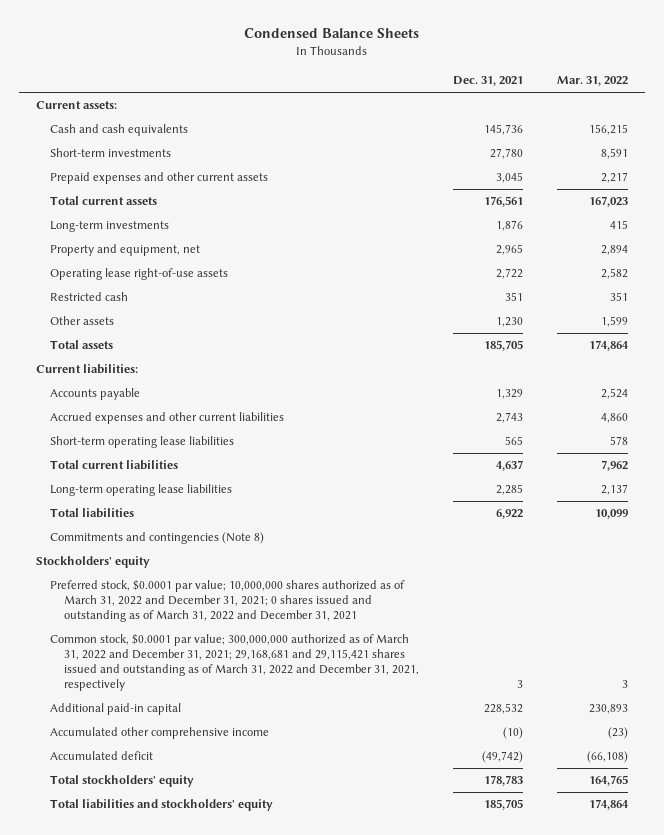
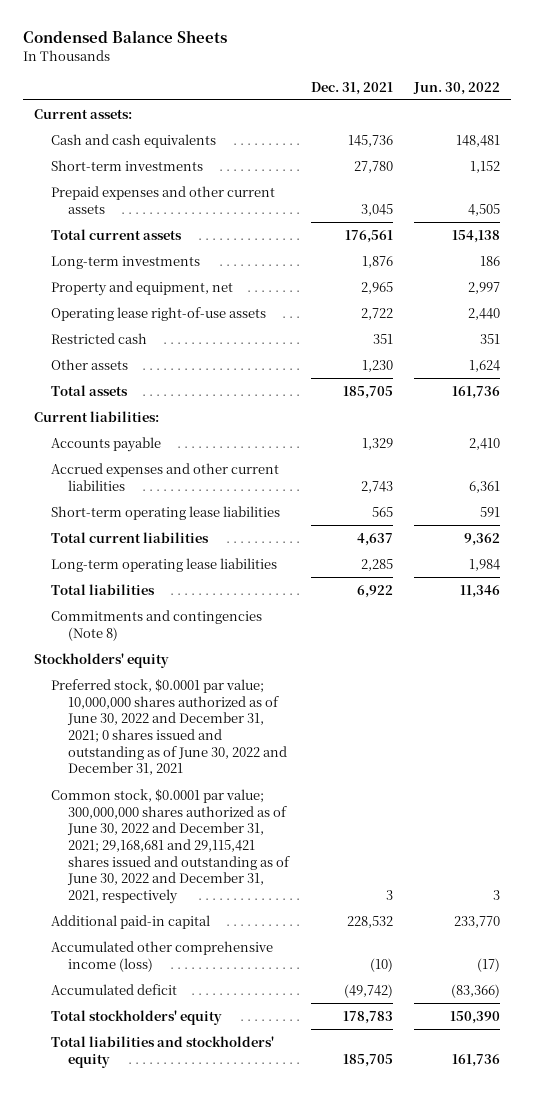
- | Dec. 31, 2021 | Mar. 31, 2022
+ | Dec. 31, 2021 | Jun. 30, 2022
- Preferred stock, $0.0001 par value; 10,000,000 shares authorized as of March 31, 2022 and December 31, 2021; 0 shares issued and outstanding as of March 31, 2022 and December 31, 2021
- Common stock, $0.0001 par value; 300,000,000 authorized as of March 31, 2022 and December 31, 2021; 29,168,681 and 29,115,421 shares issued and outstanding as of March 31, 2022 and December 31, 2021, respectively | 3 | 3
+ Preferred stock, $0.0001 par value; 10,000,000 shares authorized as of June 30, 2022 and December 31, 2021; 0 shares issued and outstanding as of June 30, 2022 and December 31, 2021
+ Common stock, $0.0001 par value; 300,000,000 shares authorized as of June 30, 2022 and December 31, 2021; 29,168,681 and 29,115,421 shares issued and outstanding as of June 30, 2022 and December 31, 2021, respectively | 3 | 3
- Accumulated other comprehensive income | (10) | (23)
+ Accumulated other comprehensive income (loss) | (10) | (17)

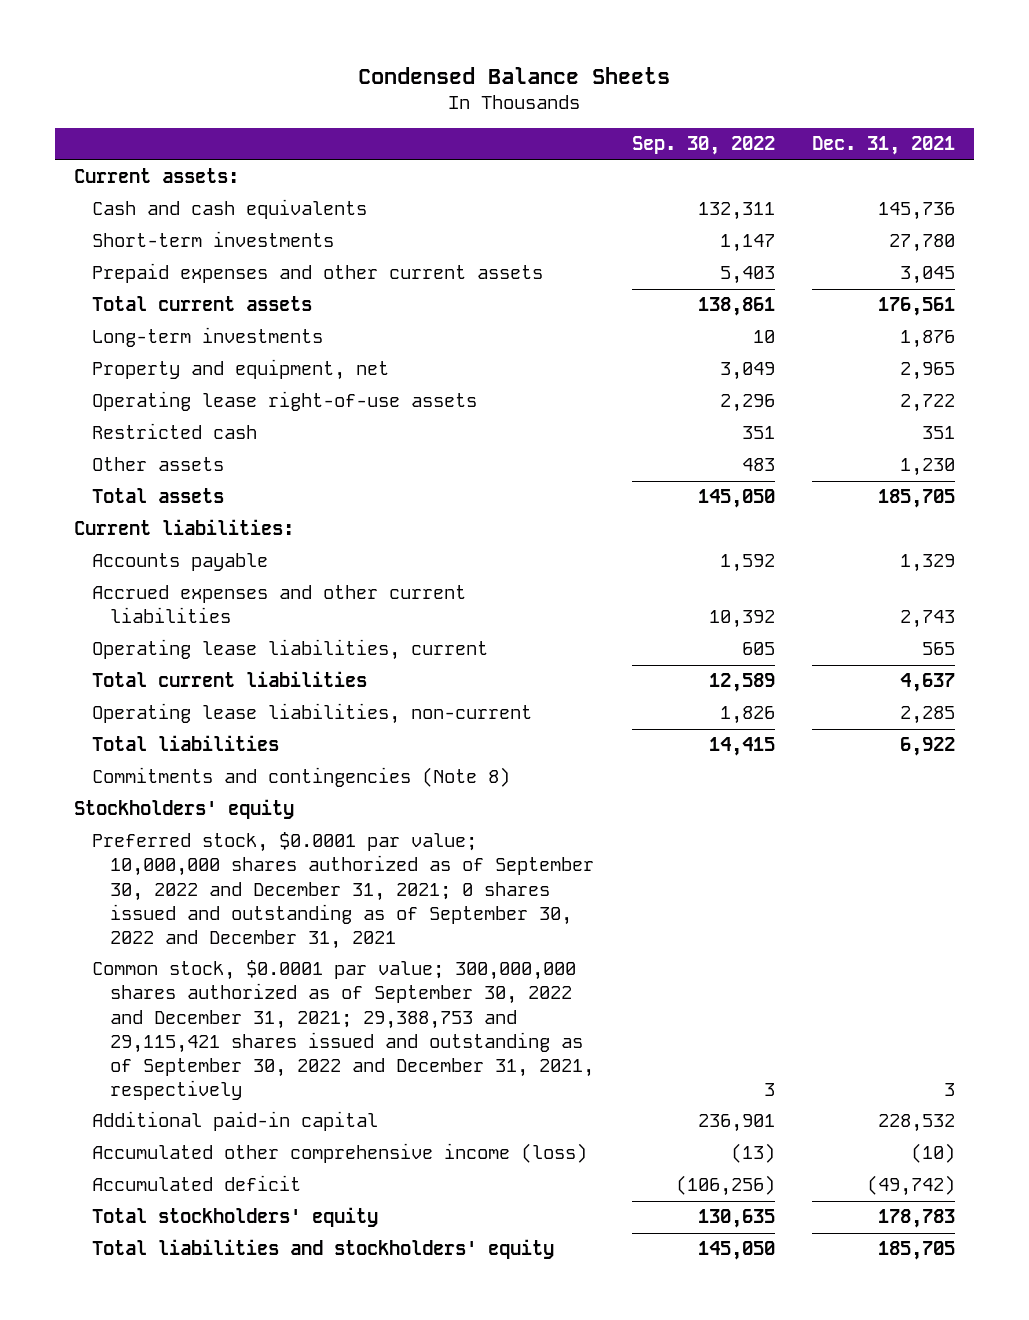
- | Dec. 31, 2021 | Jun. 30, 2022
+ | Sep. 30, 2022 | Dec. 31, 2021
- Short-term operating lease liabilities | 565 | 591
+ Operating lease liabilities, current | 605 | 565
- Long-term operating lease liabilities | 2,285 | 1,984
+ Operating lease liabilities, non-current | 1,826 | 2,285
- Preferred stock, $0.0001 par value; 10,000,000 shares authorized as of June 30, 2022 and December 31, 2021; 0 shares issued and outstanding as of June 30, 2022 and December 31, 2021
- Common stock, $0.0001 par value; 300,000,000 shares authorized as of June 30, 2022 and December 31, 2021; 29,168,681 and 29,115,421 shares issued and outstanding as of June 30, 2022 and December 31, 2021, respectively | 3 | 3
+ Preferred stock, $0.0001 par value; 10,000,000 shares authorized as of September 30, 2022 and December 31, 2021; 0 shares issued and outstanding as of September 30, 2022 and December 31, 2021
+ Common stock, $0.0001 par value; 300,000,000 shares authorized as of September 30, 2022 and December 31, 2021; 29,388,753 and 29,115,421 shares issued and outstanding as of September 30, 2022 and December 31, 2021, respectively | 3 | 3

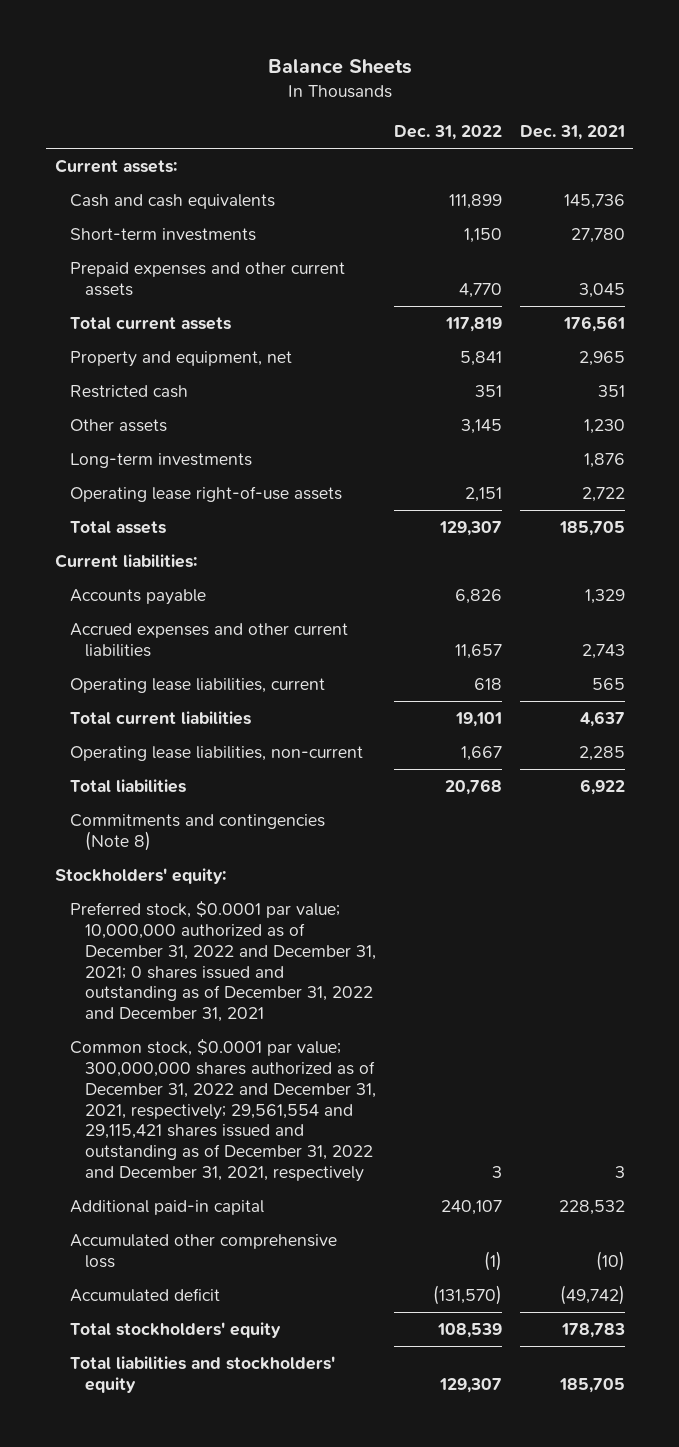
- Condensed Balance Sheets
+ Balance Sheets
- | Sep. 30, 2022 | Dec. 31, 2021
+ | Dec. 31, 2022 | Dec. 31, 2021
moved down: Long-term investments | | 1,876
moved down: Operating lease right-of-use assets | 2,151 | 2,722
- Stockholders' equity
- Preferred stock, $0.0001 par value; 10,000,000 shares authorized as of September 30, 2022 and December 31, 2021; 0 shares issued and outstanding as of September 30, 2022 and December 31, 2021
- Common stock, $0.0001 par value; 300,000,000 shares authorized as of September 30, 2022 and December 31, 2021; 29,388,753 and 29,115,421 shares issued and outstanding as of September 30, 2022 and December 31, 2021, respectively | 3 | 3
+ Stockholders' equity:
+ Preferred stock, $0.0001 par value; 10,000,000 authorized as of December 31, 2022 and December 31, 2021; 0 shares issued and outstanding as of December 31, 2022 and December 31, 2021
+ Common stock, $0.0001 par value; 300,000,000 shares authorized as of December 31, 2022 and December 31, 2021, respectively; 29,561,554 and 29,115,421 shares issued and outstanding as of December 31, 2022 and December 31, 2021, respectively | 3 | 3
- Accumulated other comprehensive income (loss) | (13) | (10)
+ Accumulated other comprehensive loss | (1) | (10)

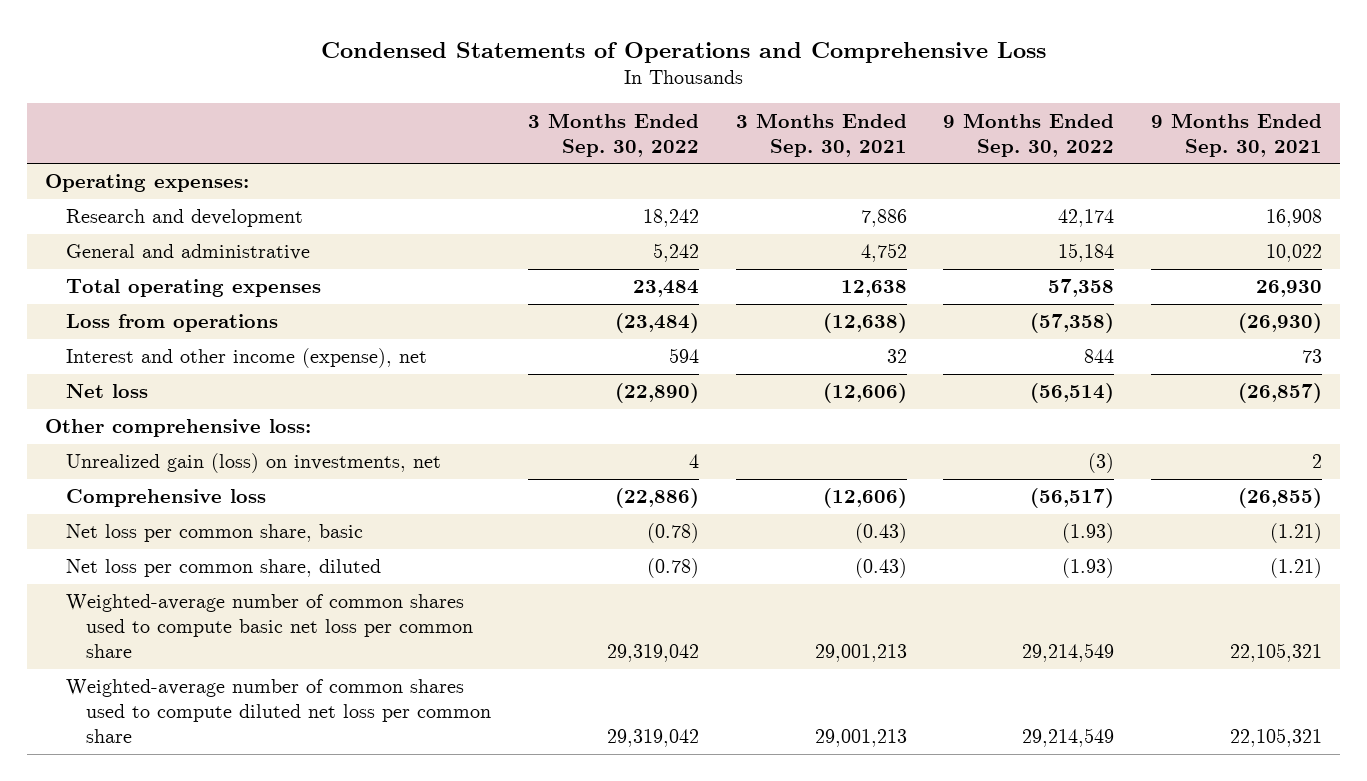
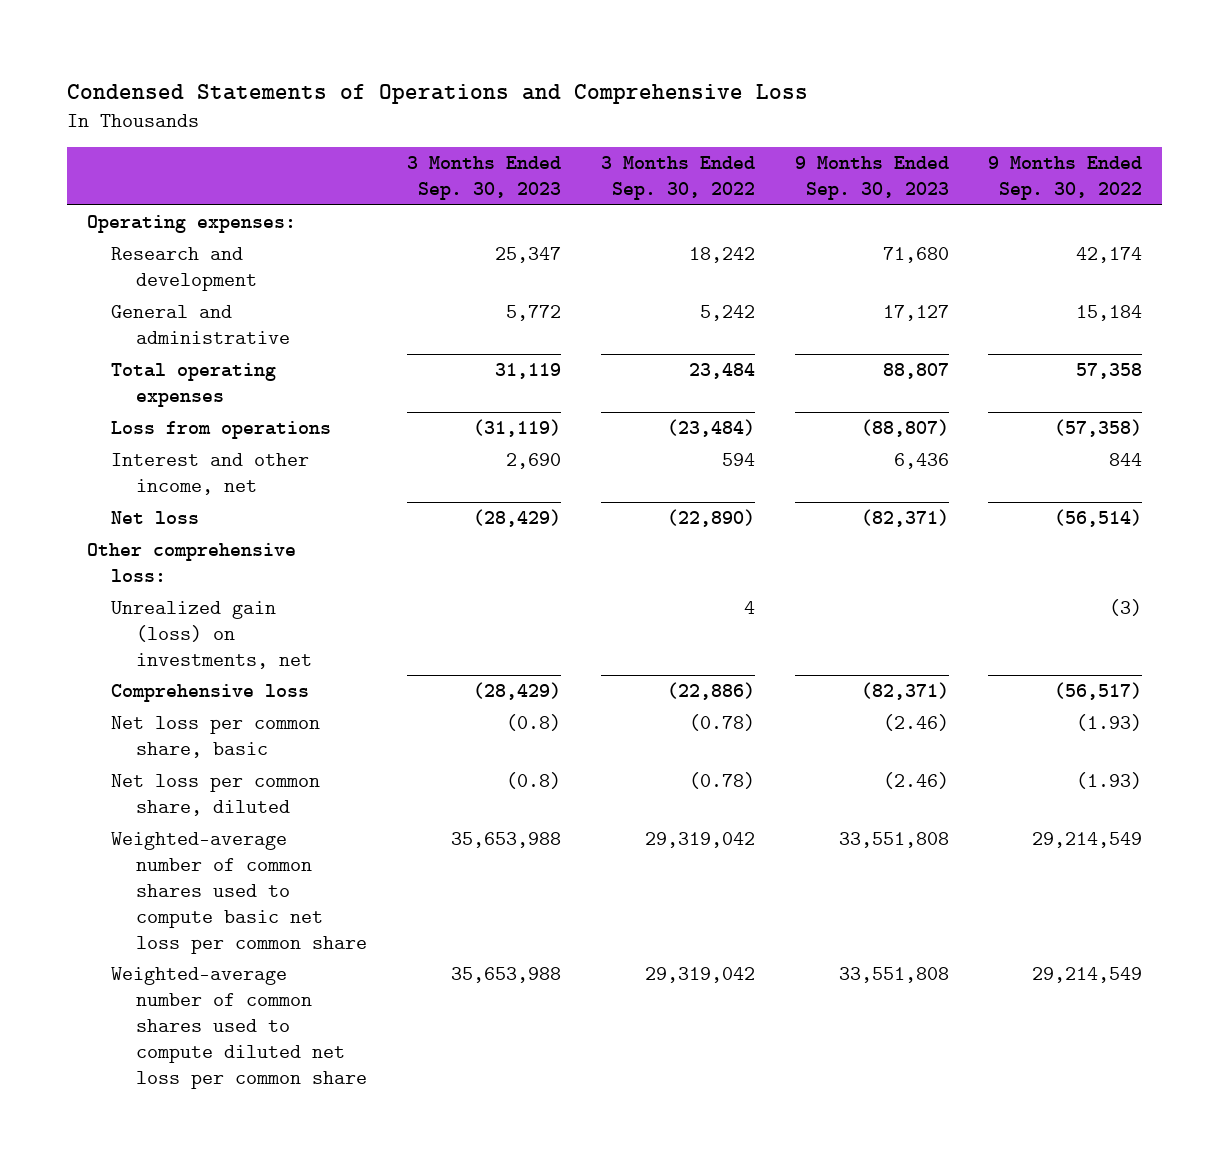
- | 3 Months Ended Sep. 30, 2022 | 3 Months Ended Sep. 30, 2021 | 9 Months Ended Sep. 30, 2022 | 9 Months Ended Sep. 30, 2021
+ | 3 Months Ended Sep. 30, 2023 | 3 Months Ended Sep. 30, 2022 | 9 Months Ended Sep. 30, 2023 | 9 Months Ended Sep. 30, 2022
- Interest and other income (expense), net | 594 | 32 | 844 | 73
+ Interest and other income, net | 2,690 | 594 | 6,436 | 844

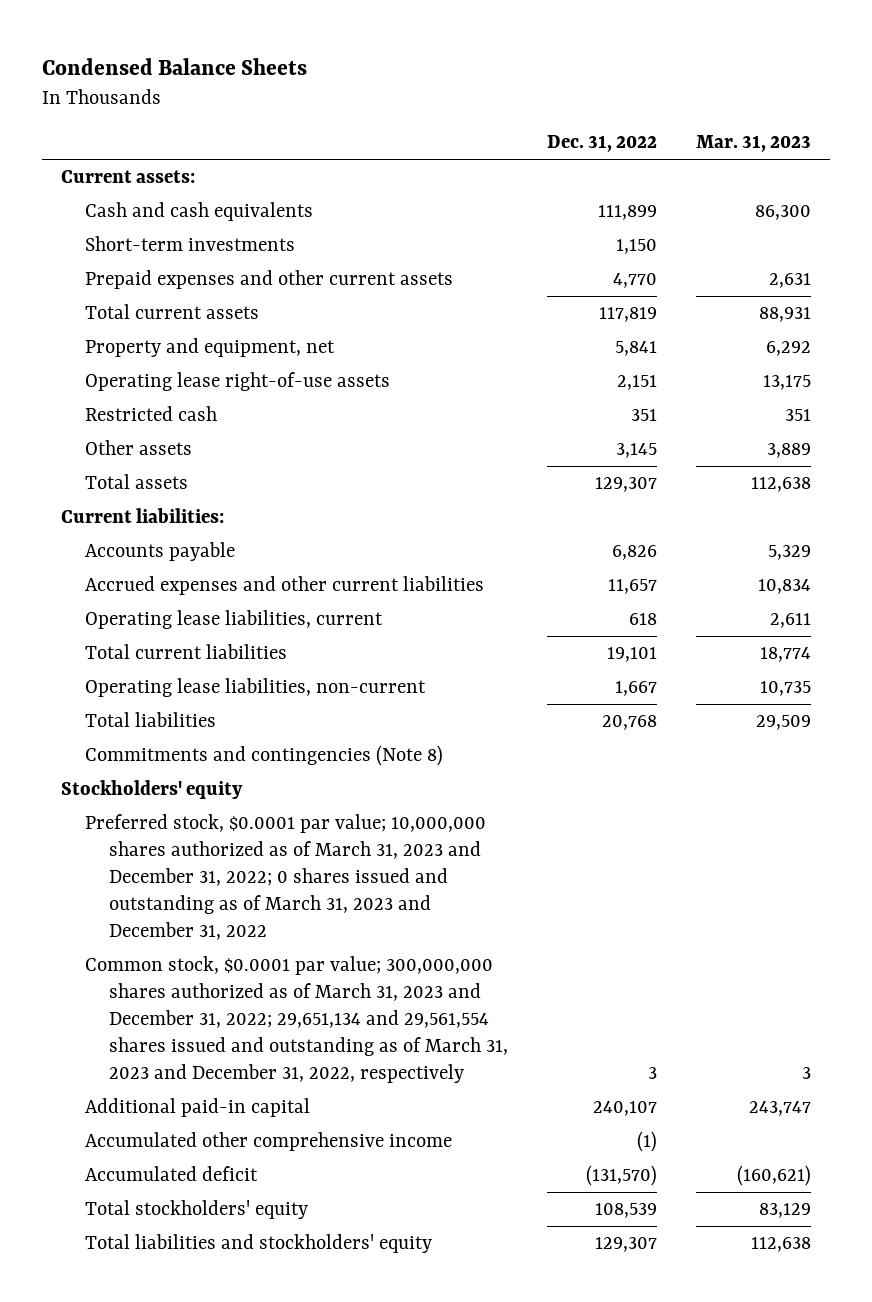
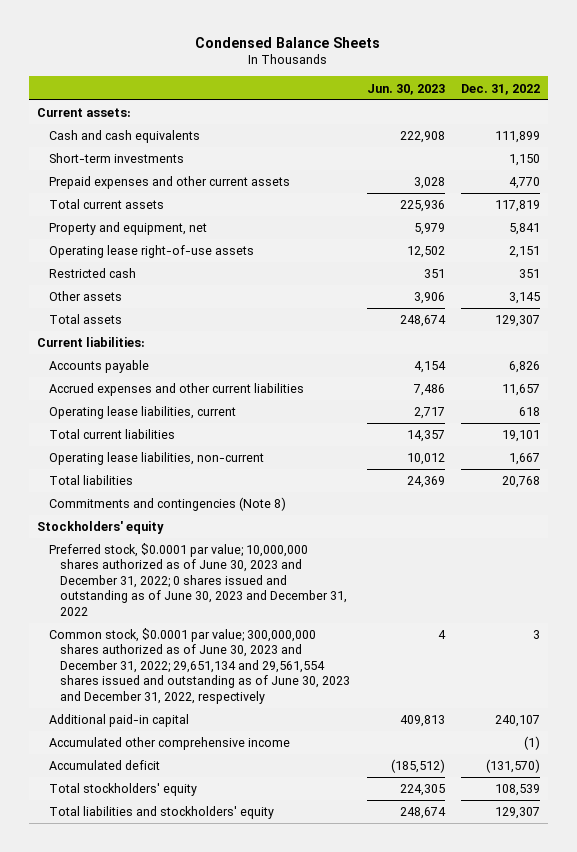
- | Dec. 31, 2022 | Mar. 31, 2023
+ | Jun. 30, 2023 | Dec. 31, 2022
- Preferred stock, $0.0001 par value; 10,000,000 shares authorized as of March 31, 2023 and December 31, 2022; 0 shares issued and outstanding as of March 31, 2023 and December 31, 2022
- Common stock, $0.0001 par value; 300,000,000 shares authorized as of March 31, 2023 and December 31, 2022; 29,651,134 and 29,561,554 shares issued and outstanding as of March 31, 2023 and December 31, 2022, respectively | 3 | 3
+ Preferred stock, $0.0001 par value; 10,000,000 shares authorized as of June 30, 2023 and December 31, 2022; 0 shares issued and outstanding as of June 30, 2023 and December 31, 2022
+ Common stock, $0.0001 par value; 300,000,000 shares authorized as of June 30, 2023 and December 31, 2022; 29,651,134 and 29,561,554 shares issued and outstanding as of June 30, 2023 and December 31, 2022, respectively | 4 | 3

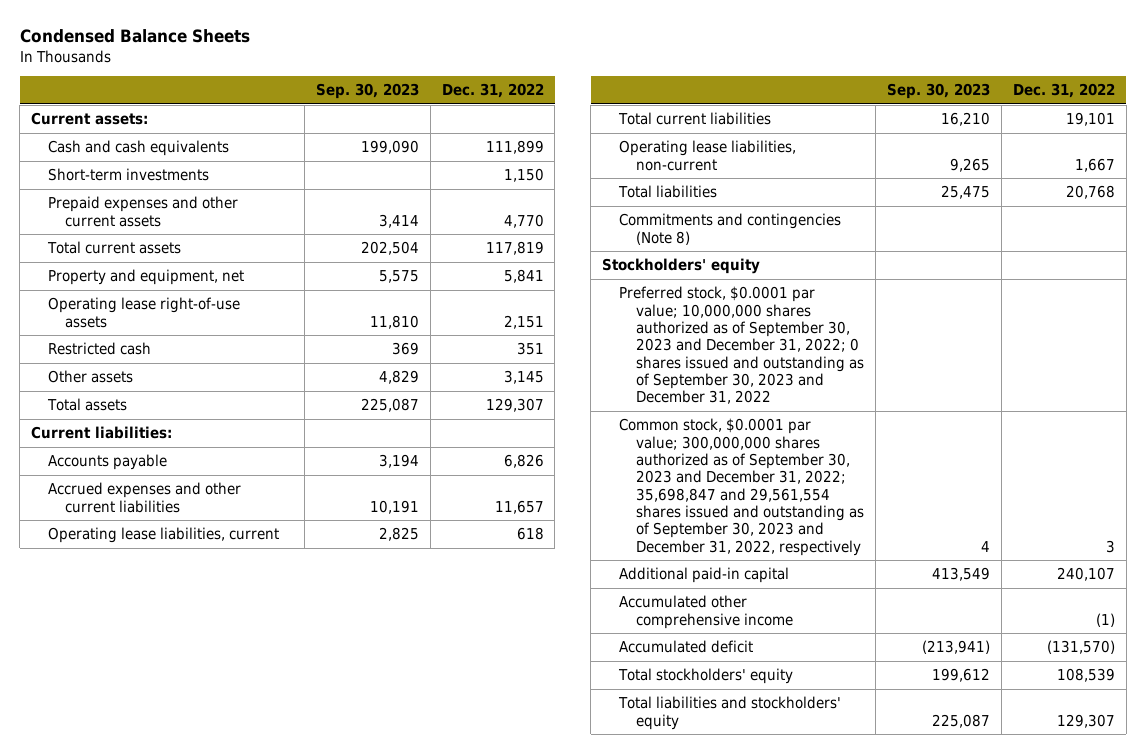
- | Jun. 30, 2023 | Dec. 31, 2022
+ | Sep. 30, 2023 | Dec. 31, 2022
- Preferred stock, $0.0001 par value; 10,000,000 shares authorized as of June 30, 2023 and December 31, 2022; 0 shares issued and outstanding as of June 30, 2023 and December 31, 2022
- Common stock, $0.0001 par value; 300,000,000 shares authorized as of June 30, 2023 and December 31, 2022; 29,651,134 and 29,561,554 shares issued and outstanding as of June 30, 2023 and December 31, 2022, respectively | 4 | 3
+ Preferred stock, $0.0001 par value; 10,000,000 shares authorized as of September 30, 2023 and December 31, 2022; 0 shares issued and outstanding as of September 30, 2023 and December 31, 2022
+ Common stock, $0.0001 par value; 300,000,000 shares authorized as of September 30, 2023 and December 31, 2022; 35,698,847 and 29,561,554 shares issued and outstanding as of September 30, 2023 and December 31, 2022, respectively | 4 | 3

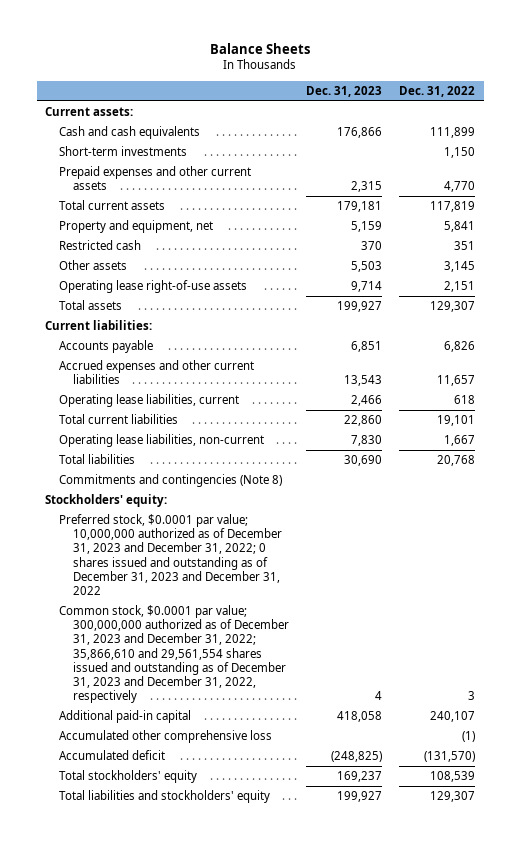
- Condensed Balance Sheets
+ Balance Sheets
- | Sep. 30, 2023 | Dec. 31, 2022
+ | Dec. 31, 2023 | Dec. 31, 2022
moved down: Operating lease right-of-use assets | 9,714 | 2,151
- Stockholders' equity
- Preferred stock, $0.0001 par value; 10,000,000 shares authorized as of September 30, 2023 and December 31, 2022; 0 shares issued and outstanding as of September 30, 2023 and December 31, 2022
- Common stock, $0.0001 par value; 300,000,000 shares authorized as of September 30, 2023 and December 31, 2022; 35,698,847 and 29,561,554 shares issued and outstanding as of September 30, 2023 and December 31, 2022, respectively | 4 | 3
+ Stockholders' equity:
+ Preferred stock, $0.0001 par value; 10,000,000 authorized as of December 31, 2023 and December 31, 2022; 0 shares issued and outstanding as of December 31, 2023 and December 31, 2022
+ Common stock, $0.0001 par value; 300,000,000 authorized as of December 31, 2023 and December 31, 2022; 35,866,610 and 29,561,554 shares issued and outstanding as of December 31, 2023 and December 31, 2022, respectively | 4 | 3
- Accumulated other comprehensive income | | (1)
+ Accumulated other comprehensive loss | | (1)

